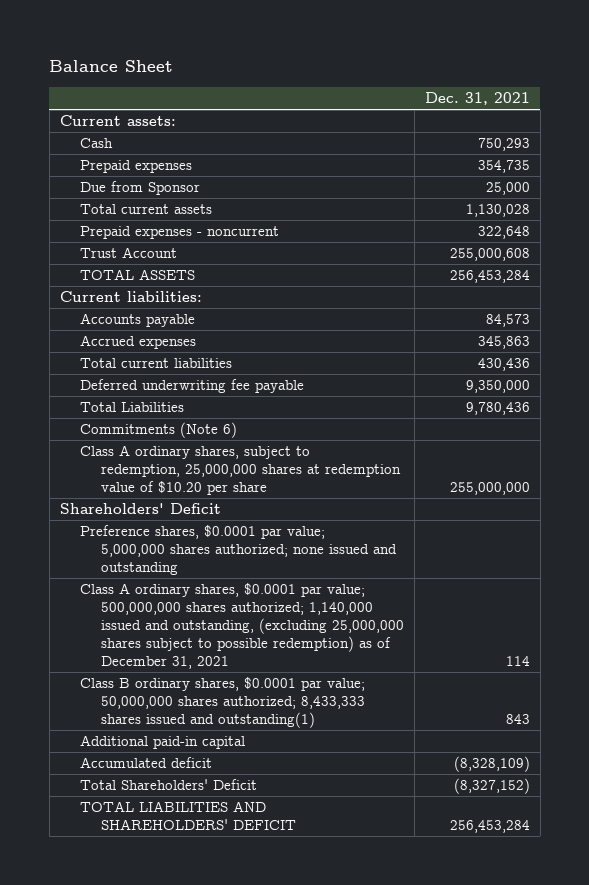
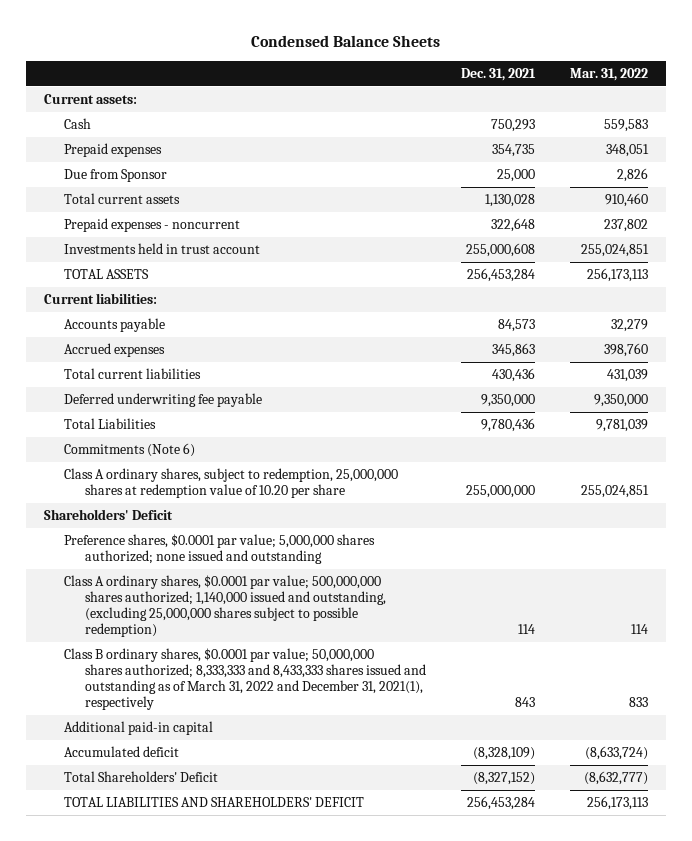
- Balance Sheet
+ Condensed Balance Sheets
- | Dec. 31, 2021
+ | Dec. 31, 2021 | Mar. 31, 2022
- Trust Account | 255,000,608
+ Investments held in trust account | 255,000,608 | 255,024,851
- Class A ordinary shares, subject to redemption, 25,000,000 shares at redemption value of $10.20 per share | 255,000,000
+ Class A ordinary shares, subject to redemption, 25,000,000 shares at redemption value of 10.20 per share | 255,000,000 | 255,024,851
- Class A ordinary shares, $0.0001 par value; 500,000,000 shares authorized; 1,140,000 issued and outstanding, (excluding 25,000,000 shares subject to possible redemption) as of December 31, 2021 | 114
- Class B ordinary shares, $0.0001 par value; 50,000,000 shares authorized; 8,433,333 shares issued and outstanding(1) | 843
+ Class A ordinary shares, $0.0001 par value; 500,000,000 shares authorized; 1,140,000 issued and outstanding, (excluding 25,000,000 shares subject to possible redemption) | 114 | 114
+ Class B ordinary shares, $0.0001 par value; 50,000,000 shares authorized; 8,333,333 and 8,433,333 shares issued and outstanding as of March 31, 2022 and December 31, 2021(1), respectively | 843 | 833

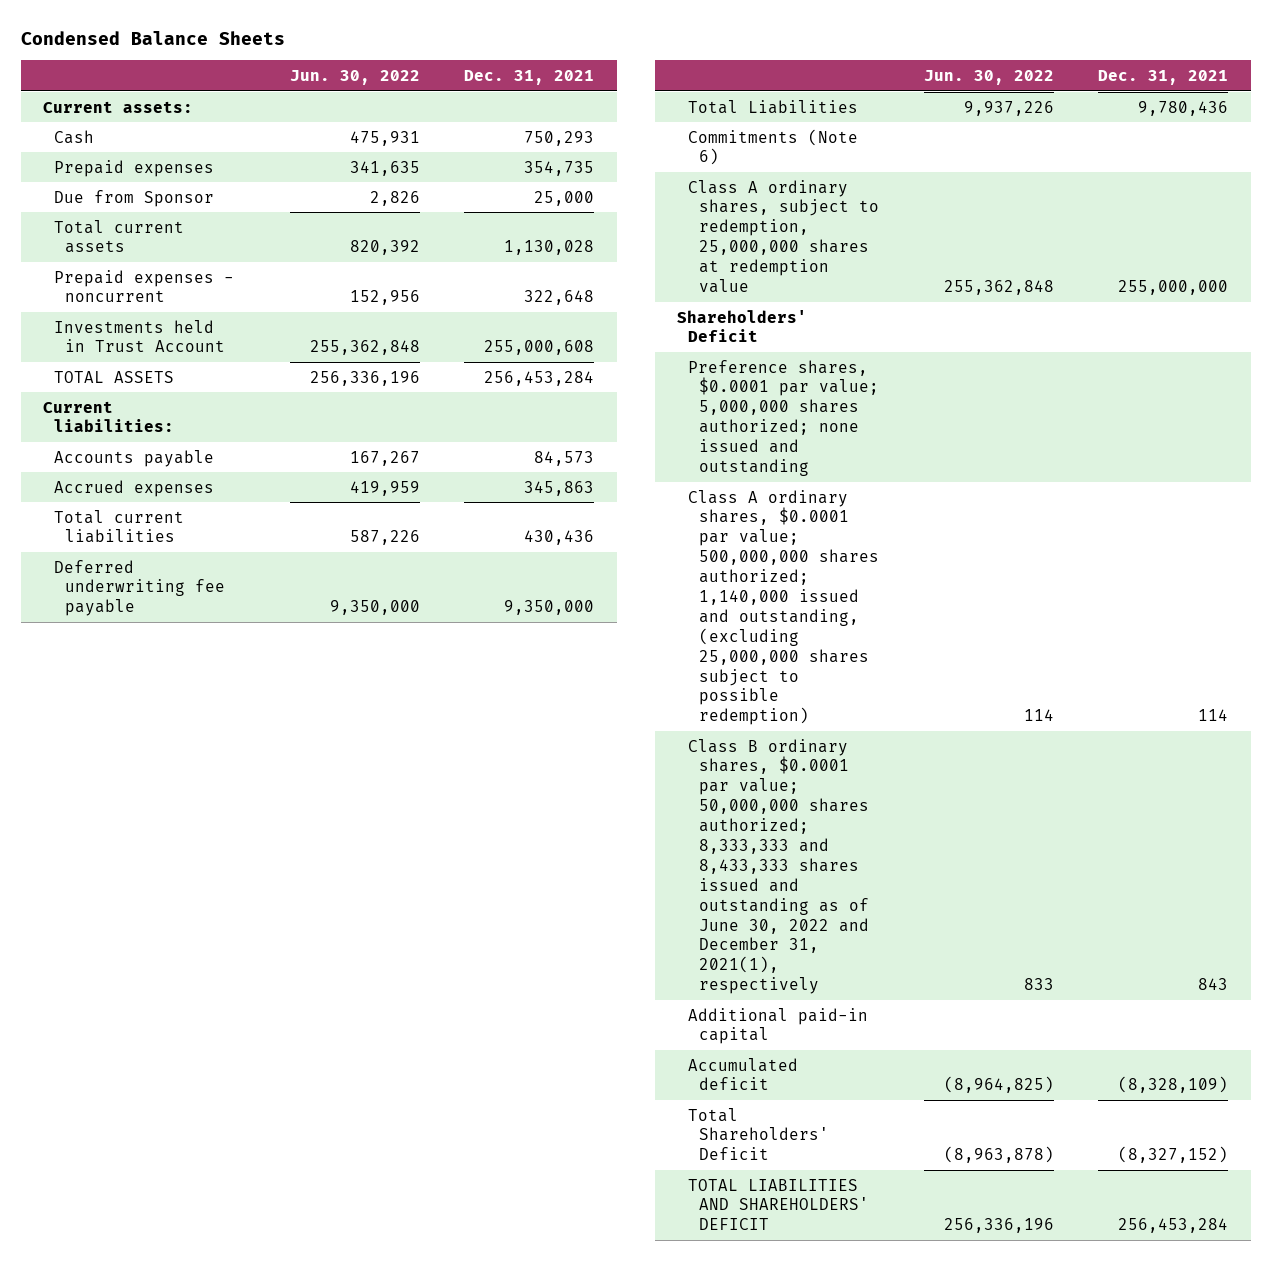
- | Dec. 31, 2021 | Mar. 31, 2022
+ | Jun. 30, 2022 | Dec. 31, 2021
- Investments held in trust account | 255,000,608 | 255,024,851
+ Investments held in Trust Account | 255,362,848 | 255,000,608
- Class A ordinary shares, subject to redemption, 25,000,000 shares at redemption value of 10.20 per share | 255,000,000 | 255,024,851
+ Class A ordinary shares, subject to redemption, 25,000,000 shares at redemption value | 255,362,848 | 255,000,000
- Class B ordinary shares, $0.0001 par value; 50,000,000 shares authorized; 8,333,333 and 8,433,333 shares issued and outstanding as of March 31, 2022 and December 31, 2021(1), respectively | 843 | 833
+ Class B ordinary shares, $0.0001 par value; 50,000,000 shares authorized; 8,333,333 and 8,433,333 shares issued and outstanding as of June 30, 2022 and December 31, 2021(1), respectively | 833 | 843

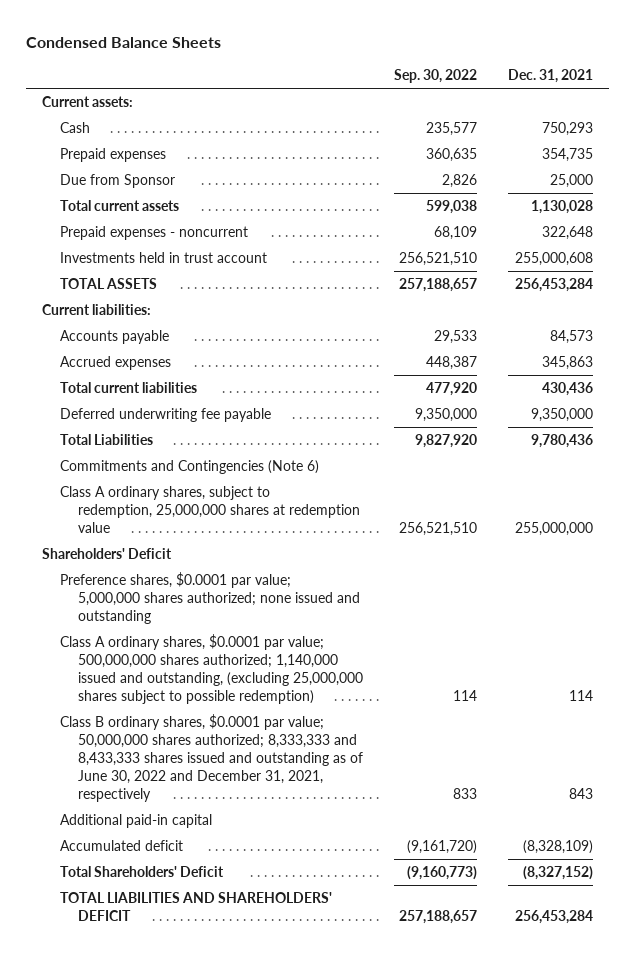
- | Jun. 30, 2022 | Dec. 31, 2021
+ | Sep. 30, 2022 | Dec. 31, 2021
- Investments held in Trust Account | 255,362,848 | 255,000,608
+ Investments held in trust account | 256,521,510 | 255,000,608
- Commitments (Note 6)
+ Commitments and Contingencies (Note 6)
- Class B ordinary shares, $0.0001 par value; 50,000,000 shares authorized; 8,333,333 and 8,433,333 shares issued and outstanding as of June 30, 2022 and December 31, 2021(1), respectively | 833 | 843
+ Class B ordinary shares, $0.0001 par value; 50,000,000 shares authorized; 8,333,333 and 8,433,333 shares issued and outstanding as of June 30, 2022 and December 31, 2021, respectively | 833 | 843

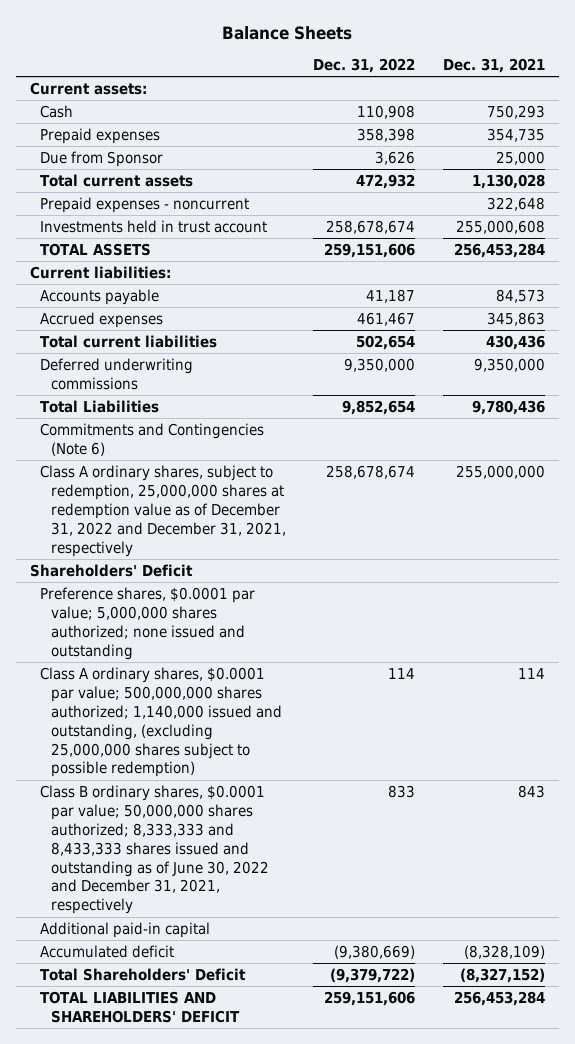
- Condensed Balance Sheets
+ Balance Sheets
- | Sep. 30, 2022 | Dec. 31, 2021
+ | Dec. 31, 2022 | Dec. 31, 2021
- Deferred underwriting fee payable | 9,350,000 | 9,350,000
+ Deferred underwriting commissions | 9,350,000 | 9,350,000
- Class A ordinary shares, subject to redemption, 25,000,000 shares at redemption value | 256,521,510 | 255,000,000
+ Class A ordinary shares, subject to redemption, 25,000,000 shares at redemption value as of December 31, 2022 and December 31, 2021, respectively | 258,678,674 | 255,000,000

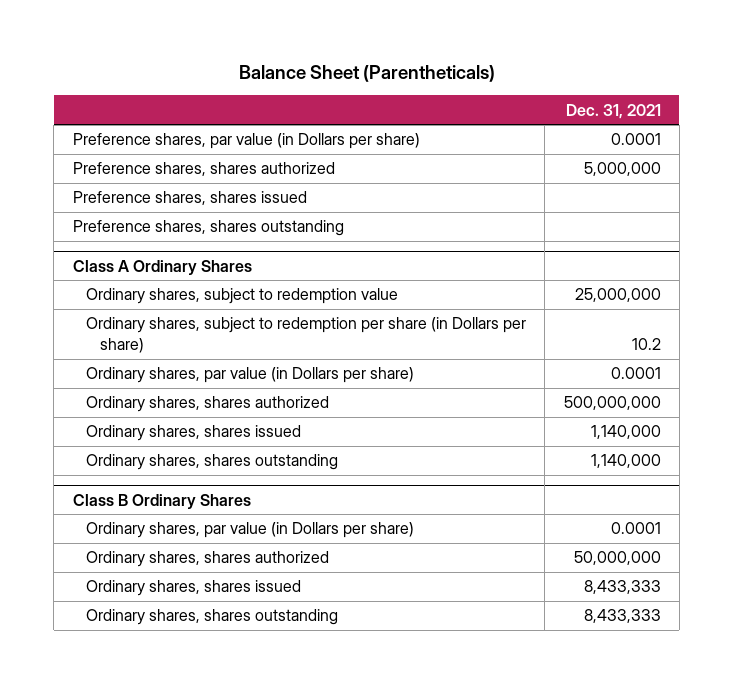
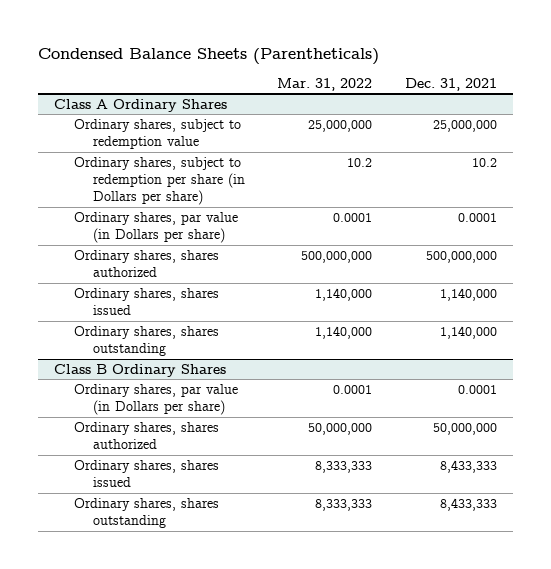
- Balance Sheet (Parentheticals)
+ Condensed Balance Sheets (Parentheticals)
- | Dec. 31, 2021
+ | Mar. 31, 2022 | Dec. 31, 2021
- Preference shares, par value (in Dollars per share) | 0.0001
- Preference shares, shares authorized | 5,000,000
- Preference shares, shares issued
- Preference shares, shares outstanding

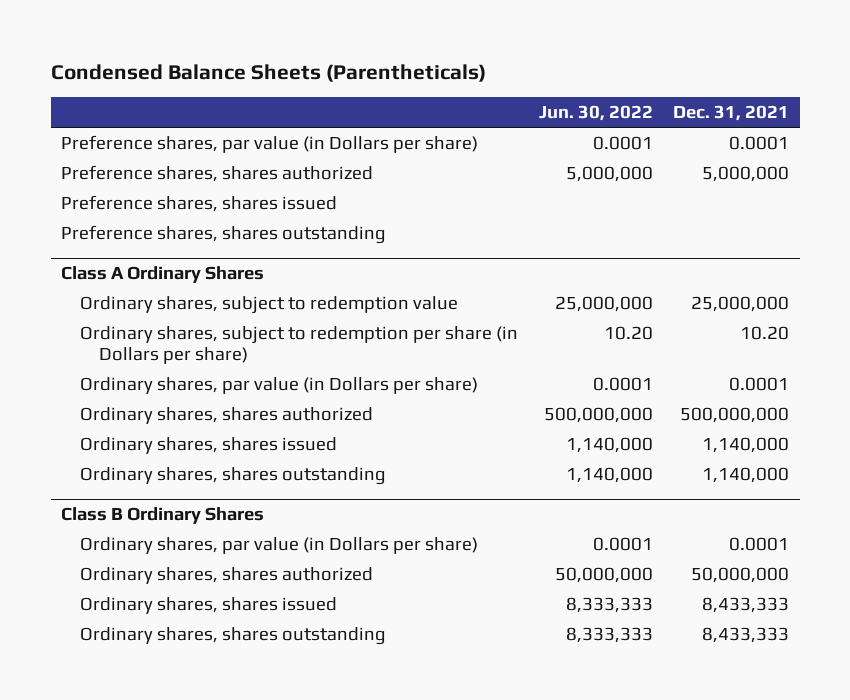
- | Mar. 31, 2022 | Dec. 31, 2021
+ | Jun. 30, 2022 | Dec. 31, 2021
+ Preference shares, par value (in Dollars per share) | 0.0001 | 0.0001
+ Preference shares, shares authorized | 5,000,000 | 5,000,000
+ Preference shares, shares issued
+ Preference shares, shares outstanding
@ Class A Ordinary Shares
- Ordinary shares, subject to redemption per share (in Dollars per share) | 10.2 | 10.2
+ Ordinary shares, subject to redemption per share (in Dollars per share) | 10.20 | 10.20

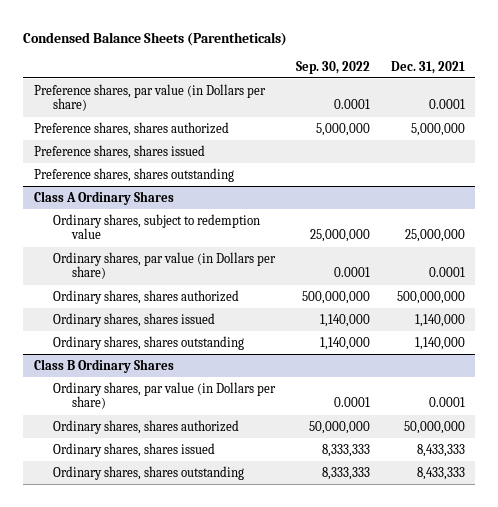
- | Jun. 30, 2022 | Dec. 31, 2021
+ | Sep. 30, 2022 | Dec. 31, 2021
@ Class A Ordinary Shares
- Ordinary shares, subject to redemption per share (in Dollars per share) | 10.20 | 10.20

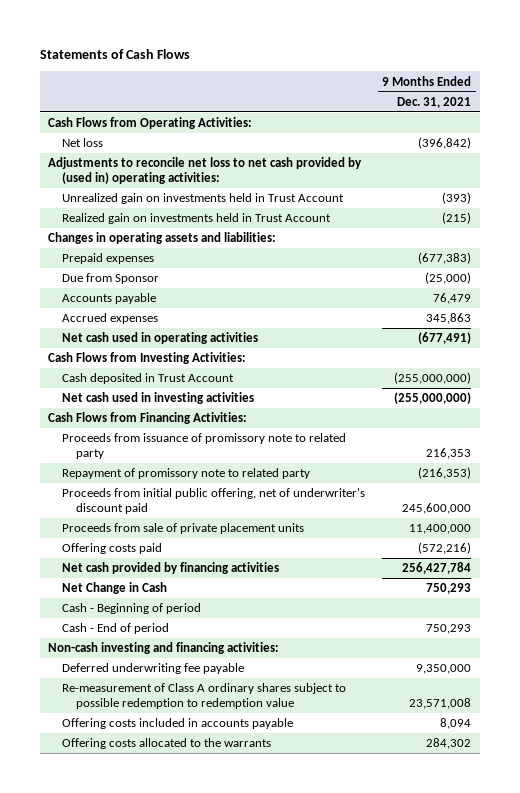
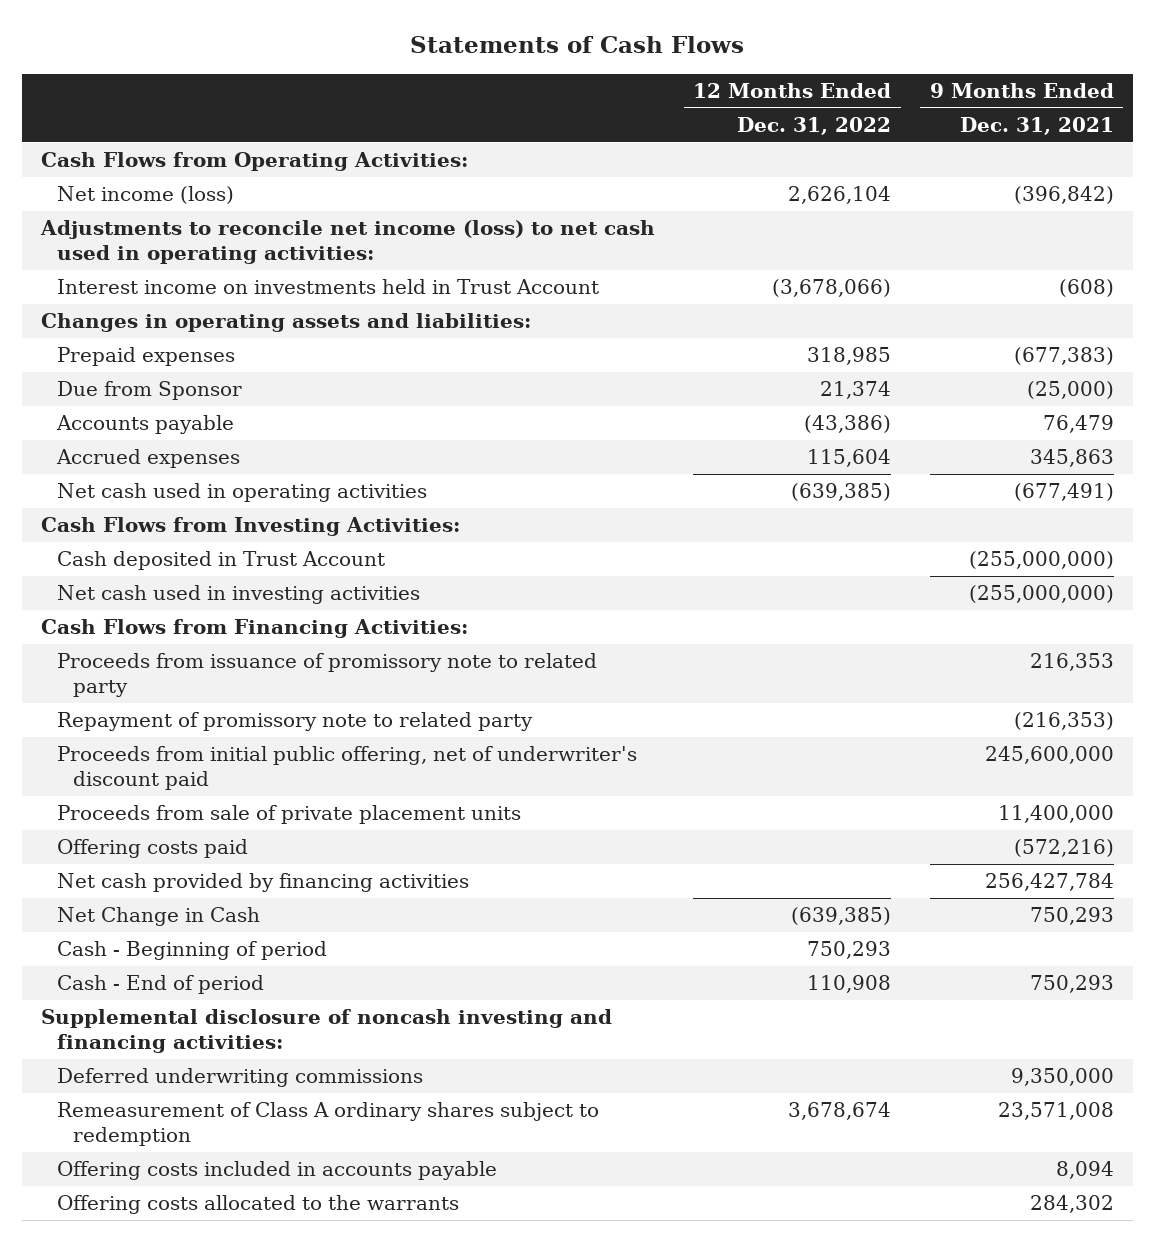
- | 9 Months Ended Dec. 31, 2021
+ | 12 Months Ended Dec. 31, 2022 | 9 Months Ended Dec. 31, 2021
- Net loss | (396,842)
- Adjustments to reconcile net loss to net cash provided by (used in) operating activities:
- Unrealized gain on investments held in Trust Account | (393)
- Realized gain on investments held in Trust Account | (215)
+ Net income (loss) | 2,626,104 | (396,842)
+ Adjustments to reconcile net income (loss) to net cash used in operating activities:
+ Interest income on investments held in Trust Account | (3,678,066) | (608)
- Non-cash investing and financing activities:
- Deferred underwriting fee payable | 9,350,000
- Re-measurement of Class A ordinary shares subject to possible redemption to redemption value | 23,571,008
+ Supplemental disclosure of noncash investing and financing activities:
+ Deferred underwriting commissions | | 9,350,000
+ Remeasurement of Class A ordinary shares subject to redemption | 3,678,674 | 23,571,008

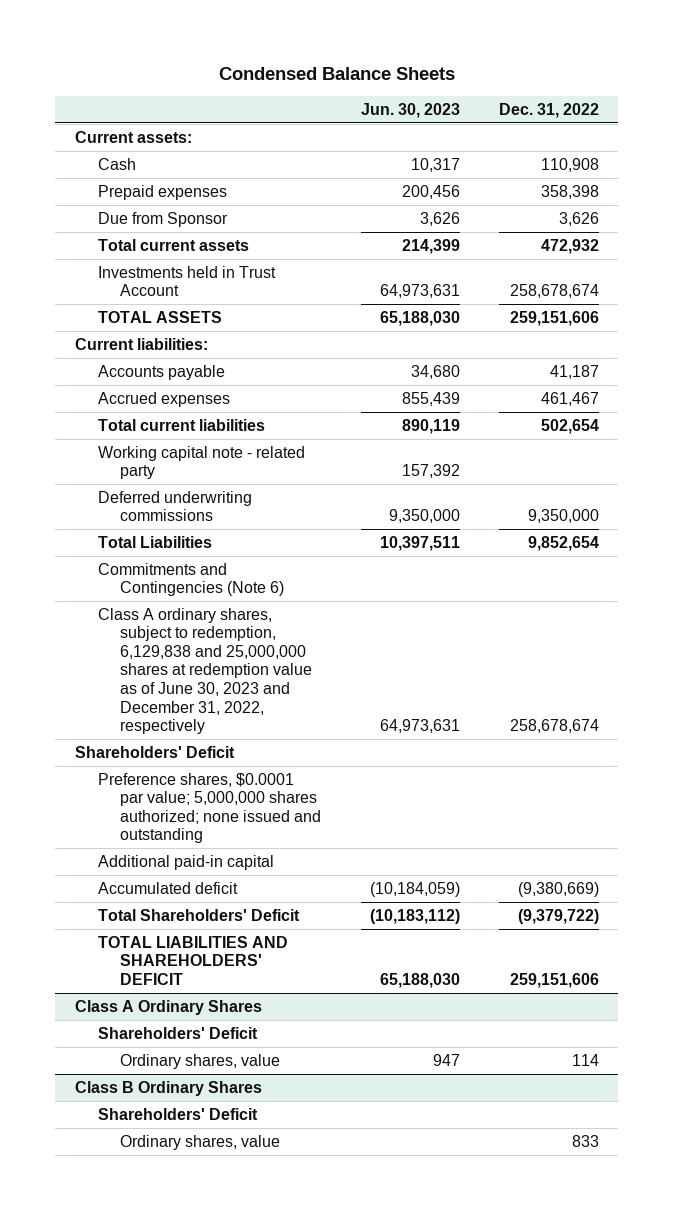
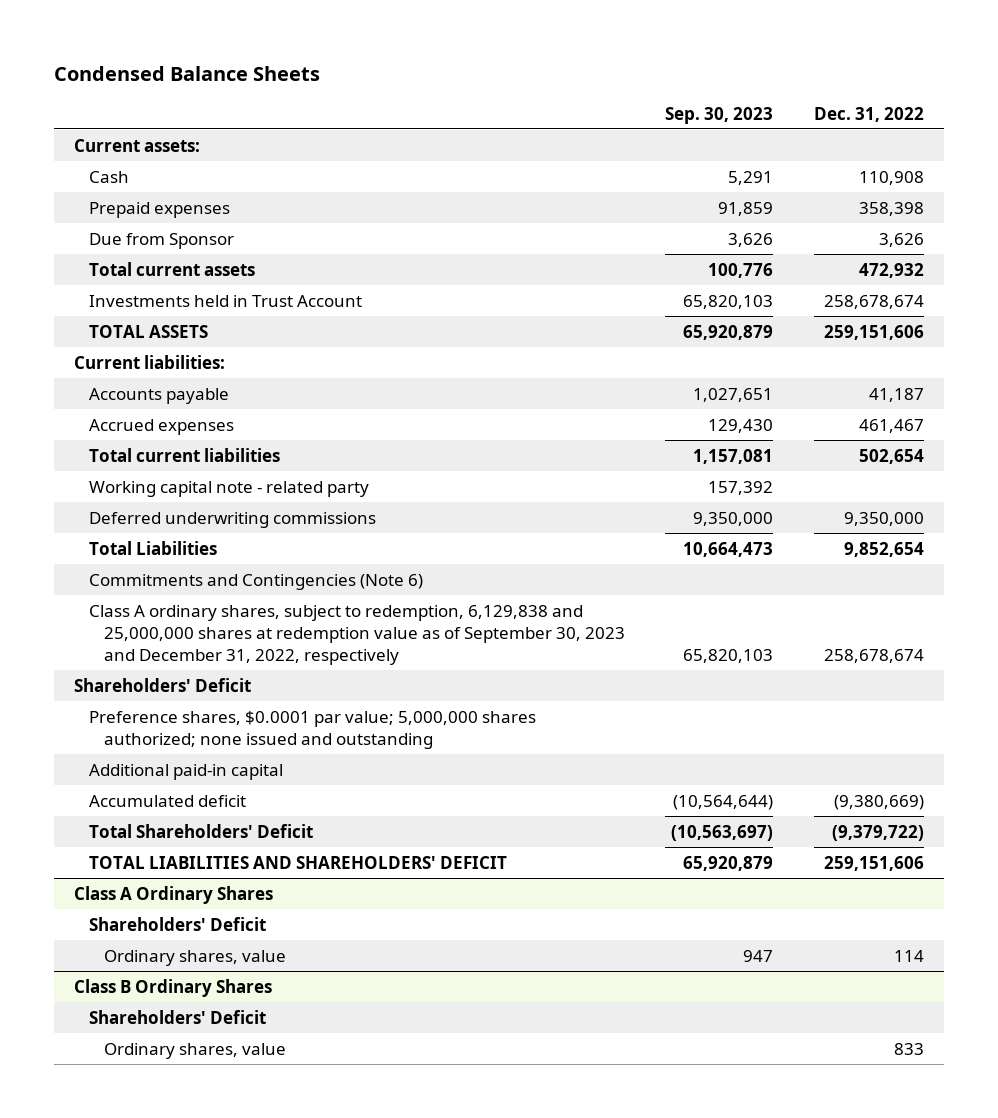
- | Jun. 30, 2023 | Dec. 31, 2022
+ | Sep. 30, 2023 | Dec. 31, 2022
- Class A ordinary shares, subject to redemption, 6,129,838 and 25,000,000 shares at redemption value as of June 30, 2023 and December 31, 2022, respectively | 64,973,631 | 258,678,674
+ Class A ordinary shares, subject to redemption, 6,129,838 and 25,000,000 shares at redemption value as of September 30, 2023 and December 31, 2022, respectively | 65,820,103 | 258,678,674

